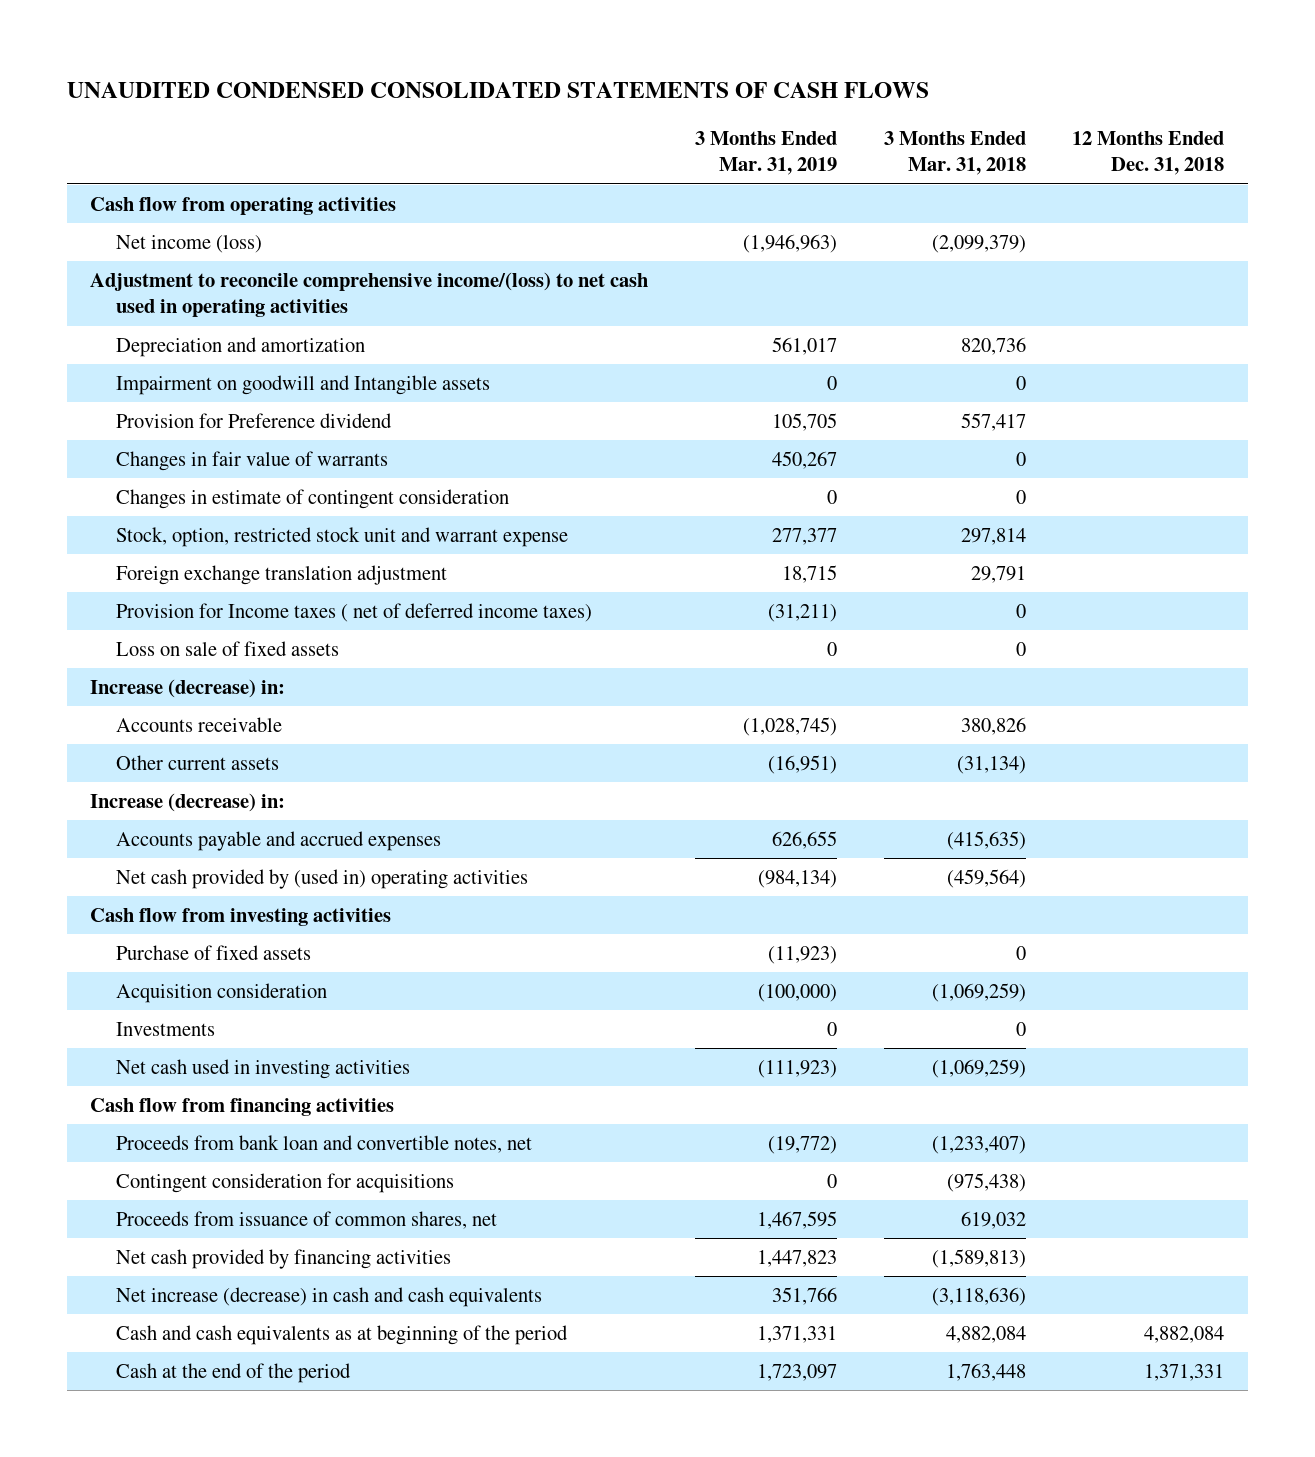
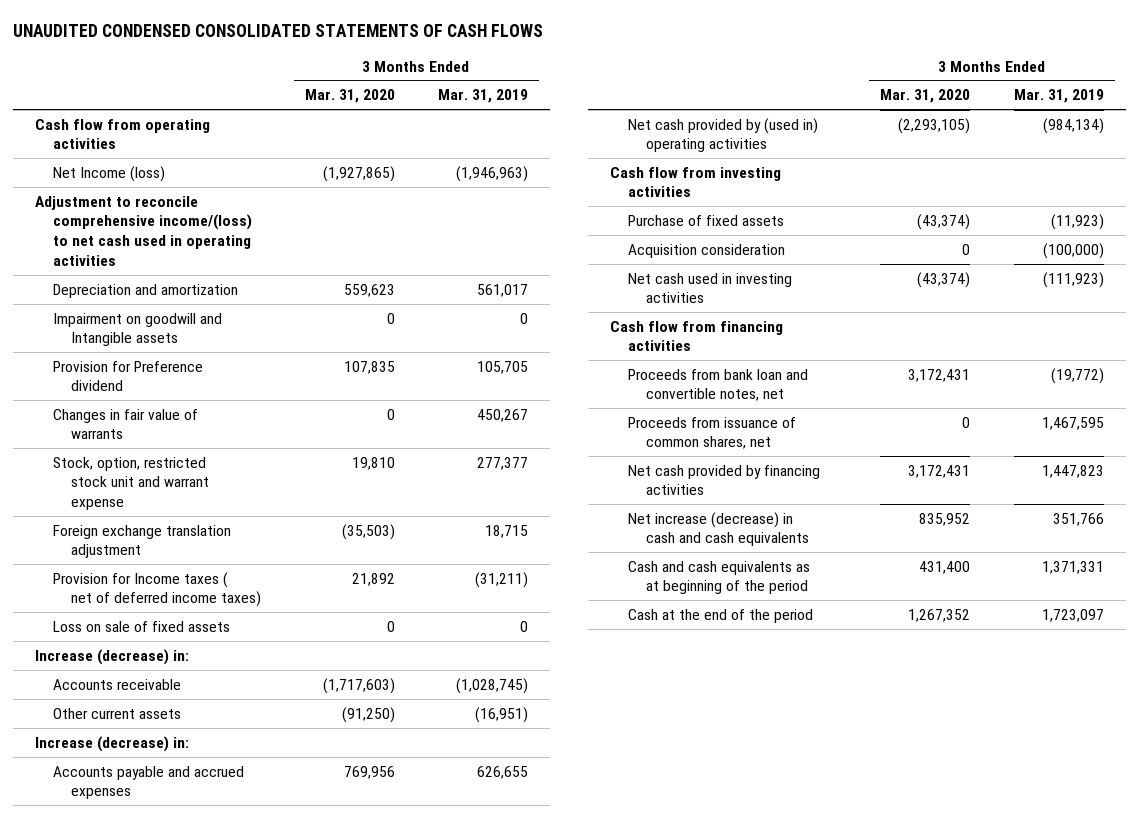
- | 3 Months Ended Mar. 31, 2019 | 3 Months Ended Mar. 31, 2018 | 12 Months Ended Dec. 31, 2018
+ | 3 Months Ended Mar. 31, 2020 | 3 Months Ended Mar. 31, 2019
- Net income (loss) | (1,946,963) | (2,099,379) |
+ Net Income (loss) | (1,927,865) | (1,946,963)
- Changes in estimate of contingent consideration | 0 | 0 |
- Investments | 0 | 0 |
- Contingent consideration for acquisitions | 0 | (975,438) |

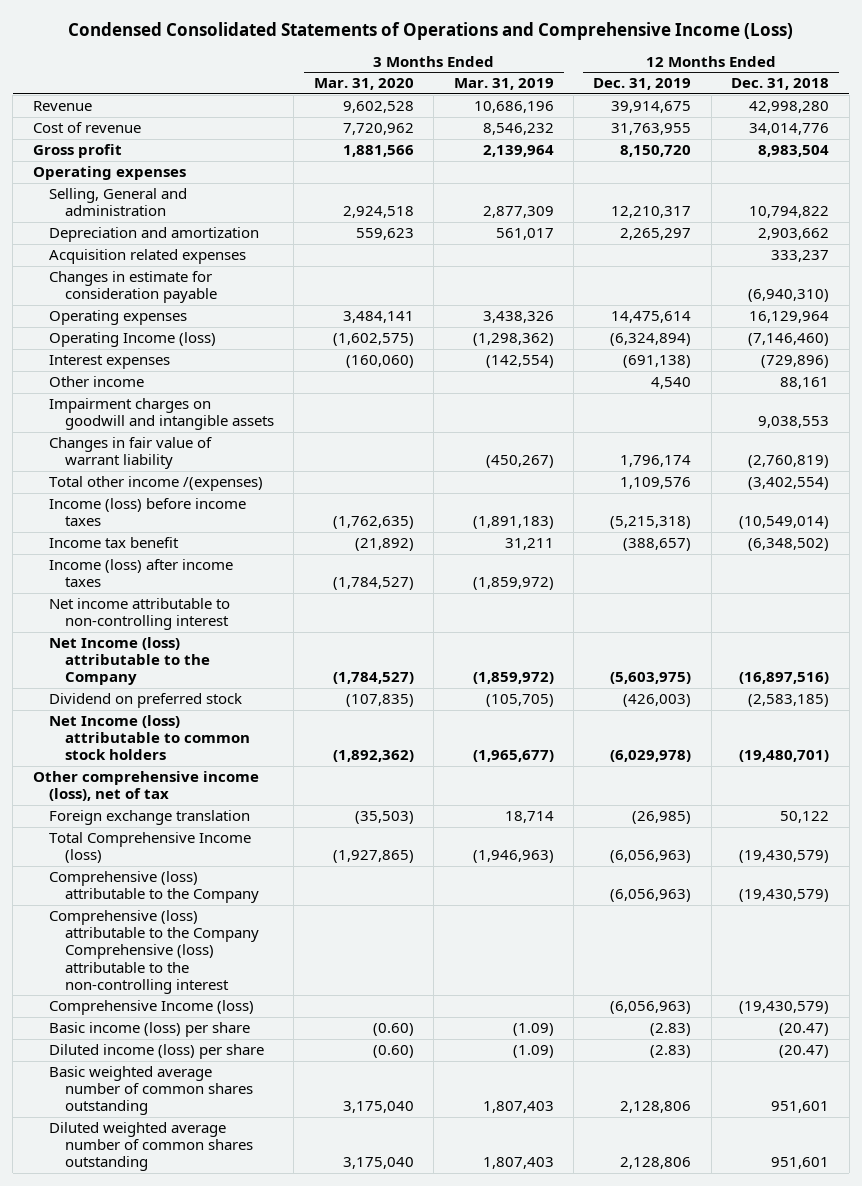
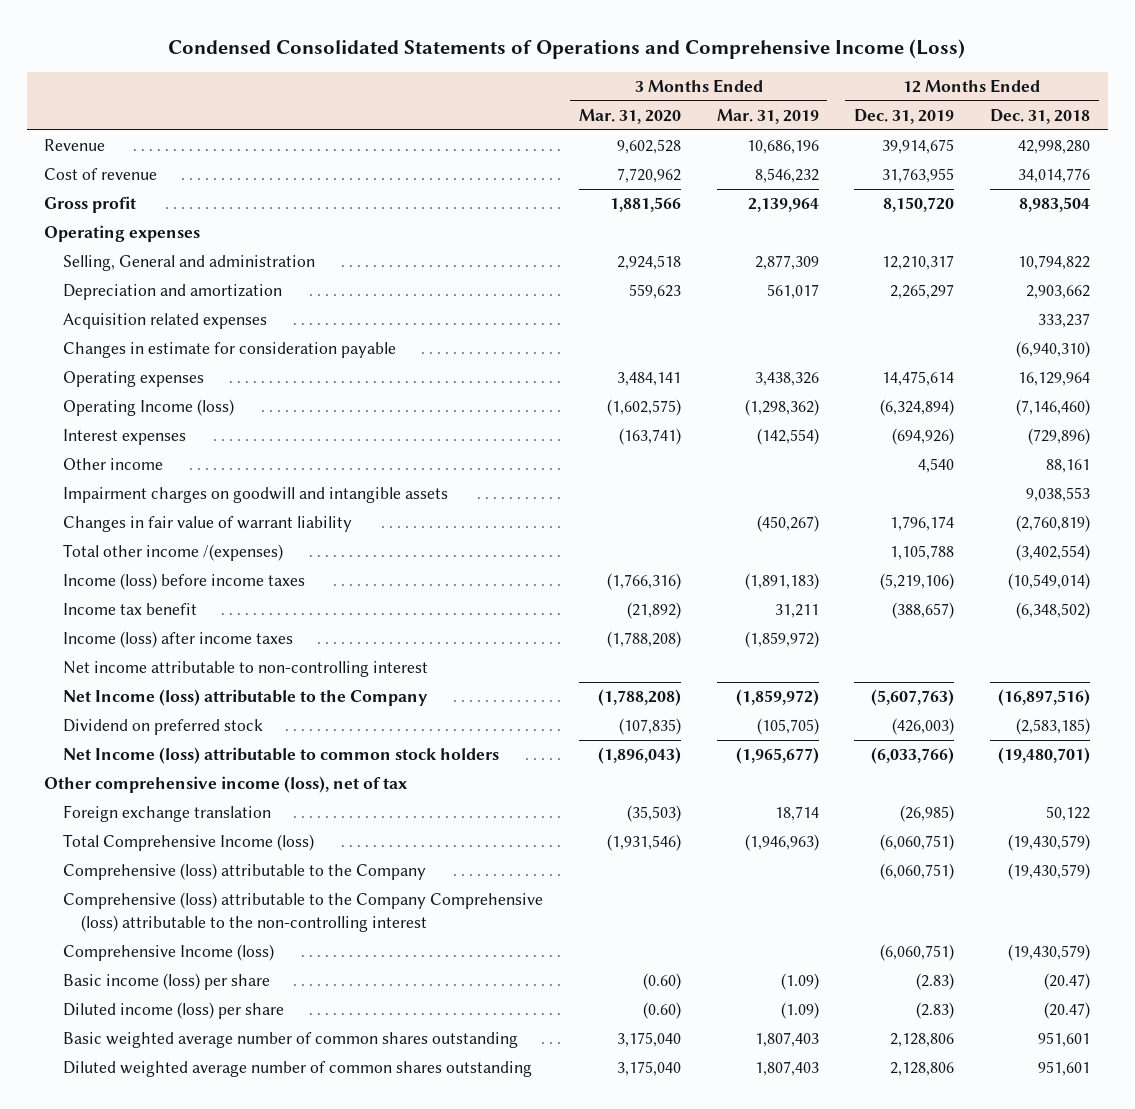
- Interest expenses | (160,060) | (142,554) | (691,138) | (729,896)
+ Interest expenses | (163,741) | (142,554) | (694,926) | (729,896)
- Total other income /(expenses) | | | 1,109,576 | (3,402,554)
- Income (loss) before income taxes | (1,762,635) | (1,891,183) | (5,215,318) | (10,549,014)
+ Total other income /(expenses) | | | 1,105,788 | (3,402,554)
+ Income (loss) before income taxes | (1,766,316) | (1,891,183) | (5,219,106) | (10,549,014)
- Income (loss) after income taxes | (1,784,527) | (1,859,972) | |
+ Income (loss) after income taxes | (1,788,208) | (1,859,972) | |
- Net Income (loss) attributable to the Company | (1,784,527) | (1,859,972) | (5,603,975) | (16,897,516)
+ Net Income (loss) attributable to the Company | (1,788,208) | (1,859,972) | (5,607,763) | (16,897,516)
- Net Income (loss) attributable to common stock holders | (1,892,362) | (1,965,677) | (6,029,978) | (19,480,701)
+ Net Income (loss) attributable to common stock holders | (1,896,043) | (1,965,677) | (6,033,766) | (19,480,701)
- Total Comprehensive Income (loss) | (1,927,865) | (1,946,963) | (6,056,963) | (19,430,579)
- Comprehensive (loss) attributable to the Company | | | (6,056,963) | (19,430,579)
+ Total Comprehensive Income (loss) | (1,931,546) | (1,946,963) | (6,060,751) | (19,430,579)
+ Comprehensive (loss) attributable to the Company | | | (6,060,751) | (19,430,579)
- Comprehensive Income (loss) | | | (6,056,963) | (19,430,579)
+ Comprehensive Income (loss) | | | (6,060,751) | (19,430,579)

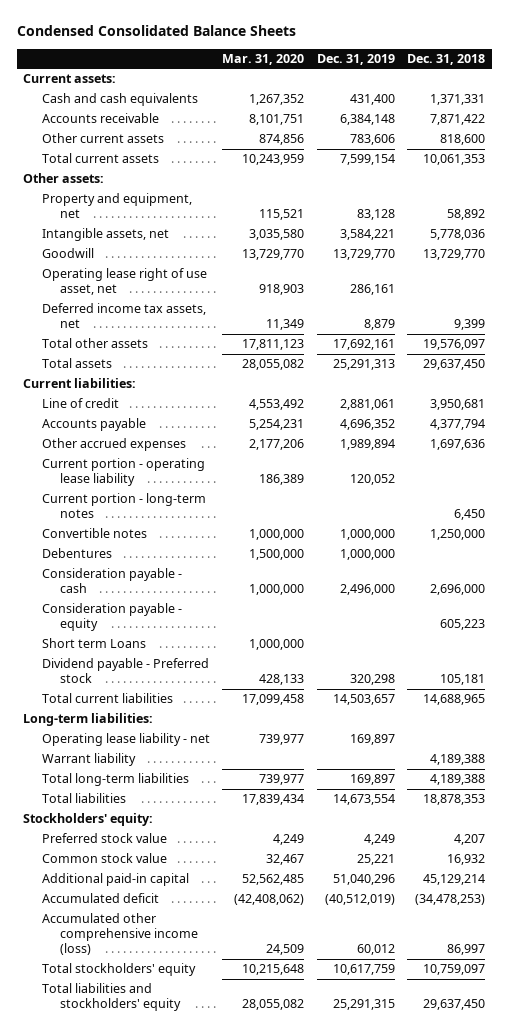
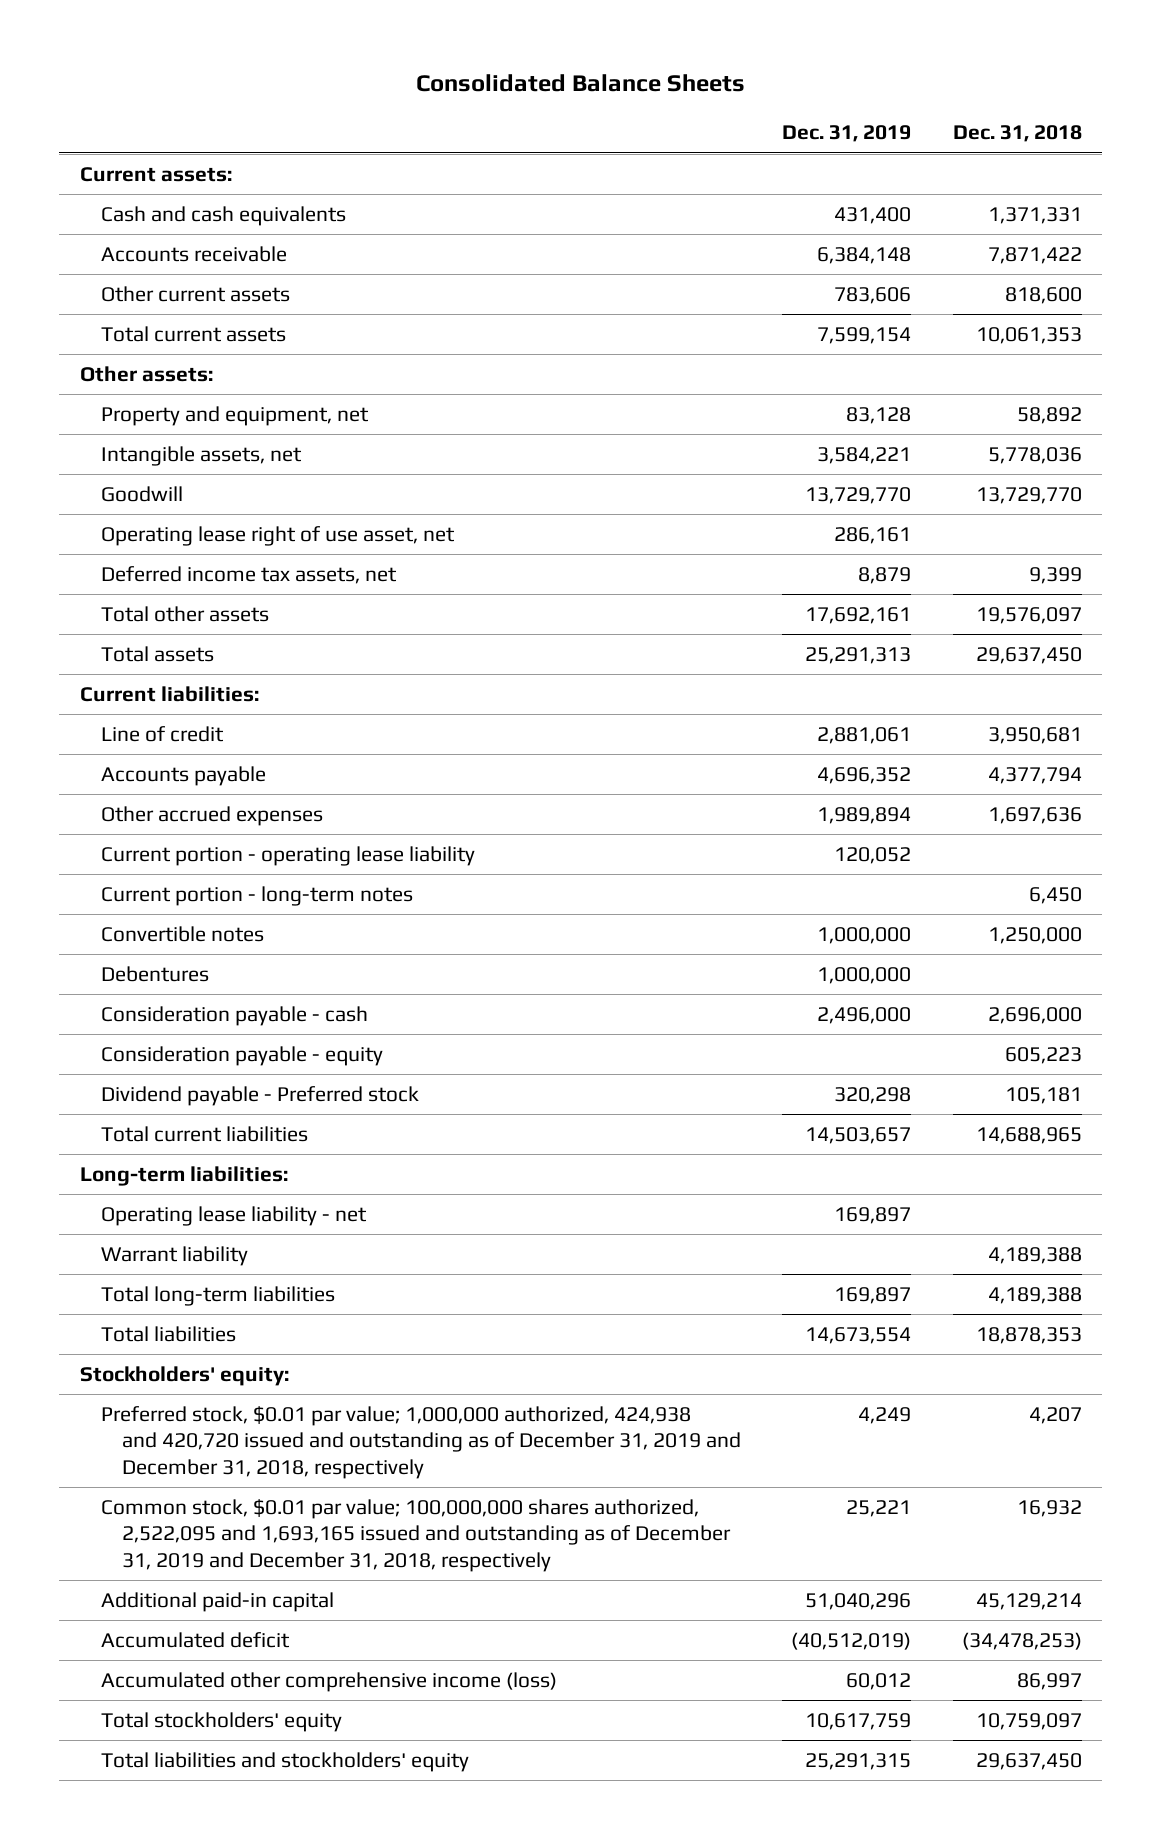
- Condensed Consolidated Balance Sheets
+ Consolidated Balance Sheets
- | Mar. 31, 2020 | Dec. 31, 2019 | Dec. 31, 2018
+ | Dec. 31, 2019 | Dec. 31, 2018
- Short term Loans | 1,000,000 | |
- Preferred stock value | 4,249 | 4,249 | 4,207
- Common stock value | 32,467 | 25,221 | 16,932
+ Preferred stock, $0.01 par value; 1,000,000 authorized, 424,938 and 420,720 issued and outstanding as of December 31, 2019 and December 31, 2018, respectively | 4,249 | 4,207
+ Common stock, $0.01 par value; 100,000,000 shares authorized, 2,522,095 and 1,693,165 issued and outstanding as of December 31, 2019 and December 31, 2018, respectively | 25,221 | 16,932

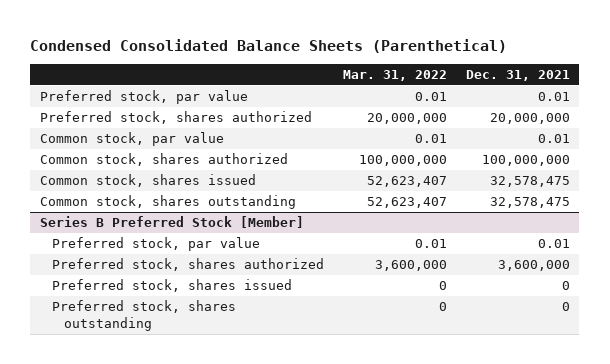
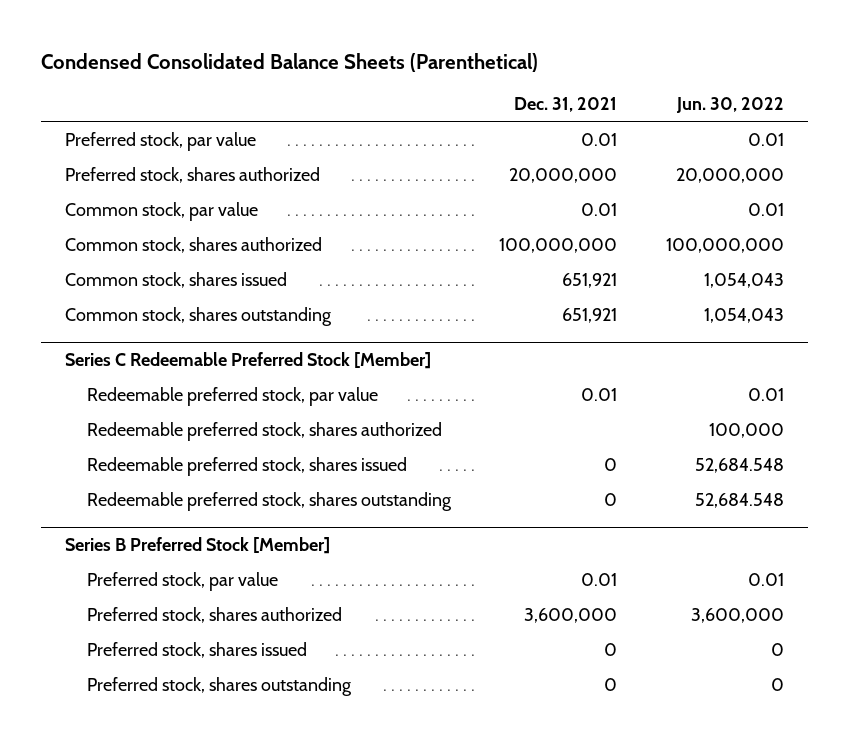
- | Mar. 31, 2022 | Dec. 31, 2021
+ | Dec. 31, 2021 | Jun. 30, 2022
- Common stock, shares issued | 52,623,407 | 32,578,475
- Common stock, shares outstanding | 52,623,407 | 32,578,475
+ Common stock, shares issued | 651,921 | 1,054,043
+ Common stock, shares outstanding | 651,921 | 1,054,043
+ Series C Redeemable Preferred Stock [Member]
+ Redeemable preferred stock, par value | 0.01 | 0.01
+ Redeemable preferred stock, shares authorized | | 100,000
+ Redeemable preferred stock, shares issued | 0 | 52,684.548
+ Redeemable preferred stock, shares outstanding | 0 | 52,684.548

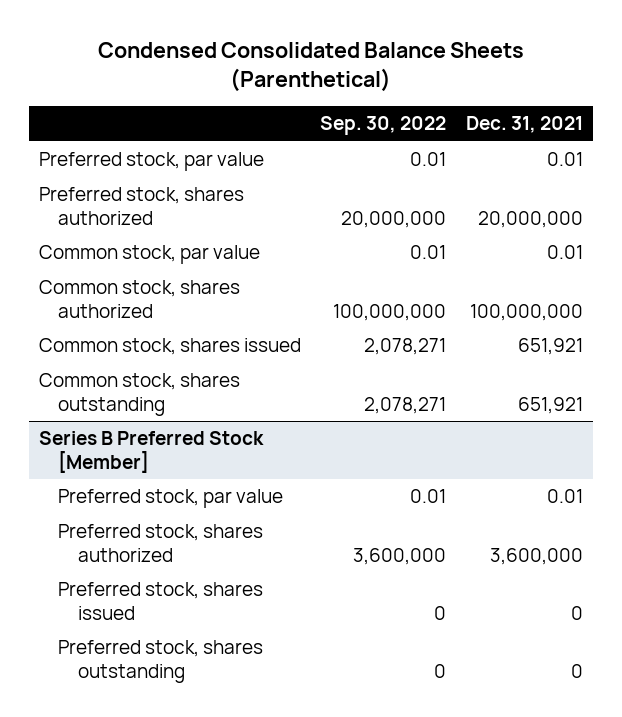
- | Dec. 31, 2021 | Jun. 30, 2022
+ | Sep. 30, 2022 | Dec. 31, 2021
- Series C Redeemable Preferred Stock [Member]
- Redeemable preferred stock, par value | 0.01 | 0.01
- Redeemable preferred stock, shares authorized | | 100,000
- Redeemable preferred stock, shares issued | 0 | 52,684.548
- Redeemable preferred stock, shares outstanding | 0 | 52,684.548

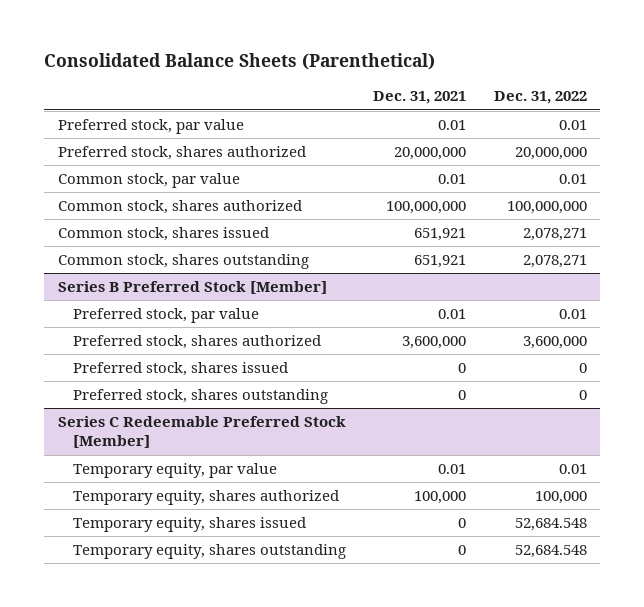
- Condensed Consolidated Balance Sheets (Parenthetical)
+ Consolidated Balance Sheets (Parenthetical)
- | Sep. 30, 2022 | Dec. 31, 2021
+ | Dec. 31, 2021 | Dec. 31, 2022
+ Series C Redeemable Preferred Stock [Member]
+ Temporary equity, par value | 0.01 | 0.01
+ Temporary equity, shares authorized | 100,000 | 100,000
+ Temporary equity, shares issued | 0 | 52,684.548
+ Temporary equity, shares outstanding | 0 | 52,684.548

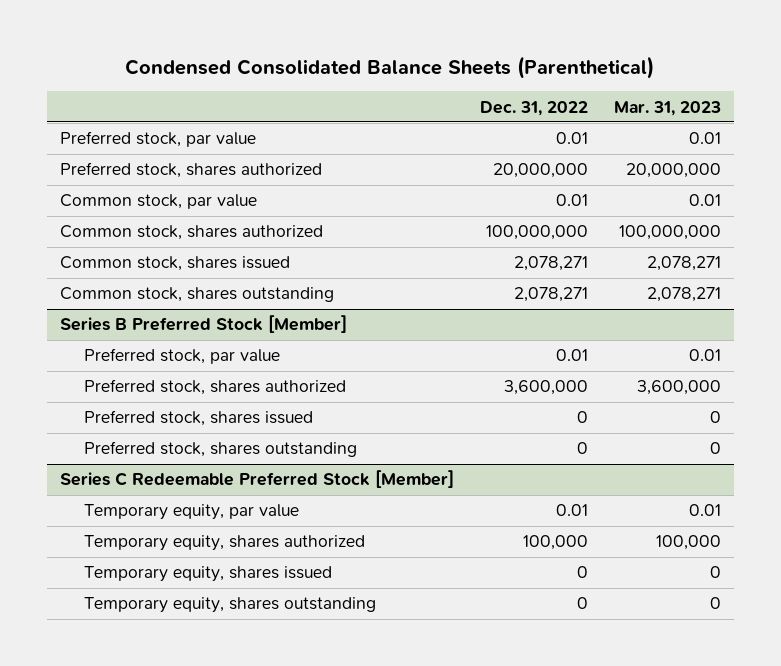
- Consolidated Balance Sheets (Parenthetical)
+ Condensed Consolidated Balance Sheets (Parenthetical)
- | Dec. 31, 2021 | Dec. 31, 2022
+ | Dec. 31, 2022 | Mar. 31, 2023
@ Series C Redeemable Preferred Stock [Member]
- Temporary equity, shares issued | 0 | 52,684.548
- Temporary equity, shares outstanding | 0 | 52,684.548
+ Temporary equity, shares issued | 0 | 0
+ Temporary equity, shares outstanding | 0 | 0

